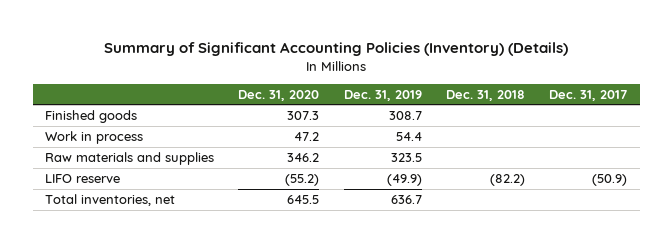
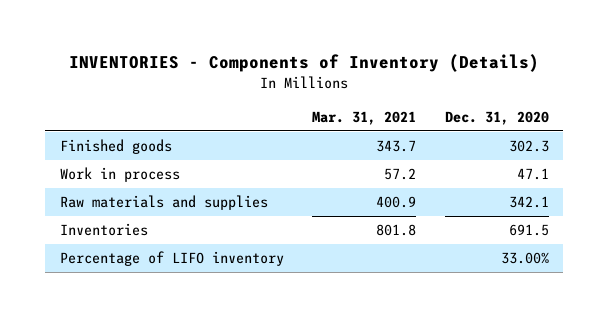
- Summary of Significant Accounting Policies (Inventory) (Details)
+ INVENTORIES - Components of Inventory (Details)
- | Dec. 31, 2020 | Dec. 31, 2019 | Dec. 31, 2018 | Dec. 31, 2017
+ | Mar. 31, 2021 | Dec. 31, 2020
- Finished goods | 307.3 | 308.7 | |
- Work in process | 47.2 | 54.4 | |
- Raw materials and supplies | 346.2 | 323.5 | |
- LIFO reserve | (55.2) | (49.9) | (82.2) | (50.9)
- Total inventories, net | 645.5 | 636.7 | |
+ Finished goods | 343.7 | 302.3
+ Work in process | 57.2 | 47.1
+ Raw materials and supplies | 400.9 | 342.1
+ Inventories | 801.8 | 691.5
+ Percentage of LIFO inventory | | 33.00%

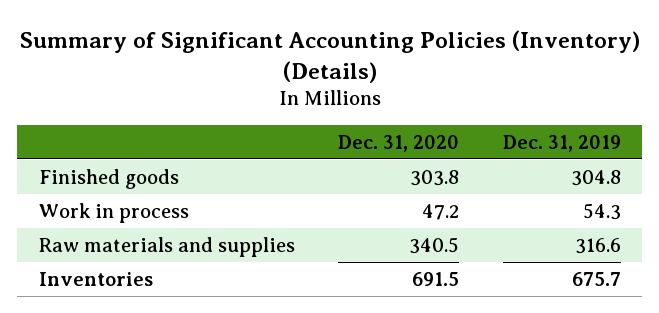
- INVENTORIES - Components of Inventory (Details)
+ Summary of Significant Accounting Policies (Inventory) (Details)
- | Mar. 31, 2021 | Dec. 31, 2020
+ | Dec. 31, 2020 | Dec. 31, 2019
- Finished goods | 343.7 | 302.3
- Work in process | 57.2 | 47.1
- Raw materials and supplies | 400.9 | 342.1
+ Finished goods | 303.8 | 304.8
+ Work in process | 47.2 | 54.3
+ Raw materials and supplies | 340.5 | 316.6
- Percentage of LIFO inventory | | 33.00%

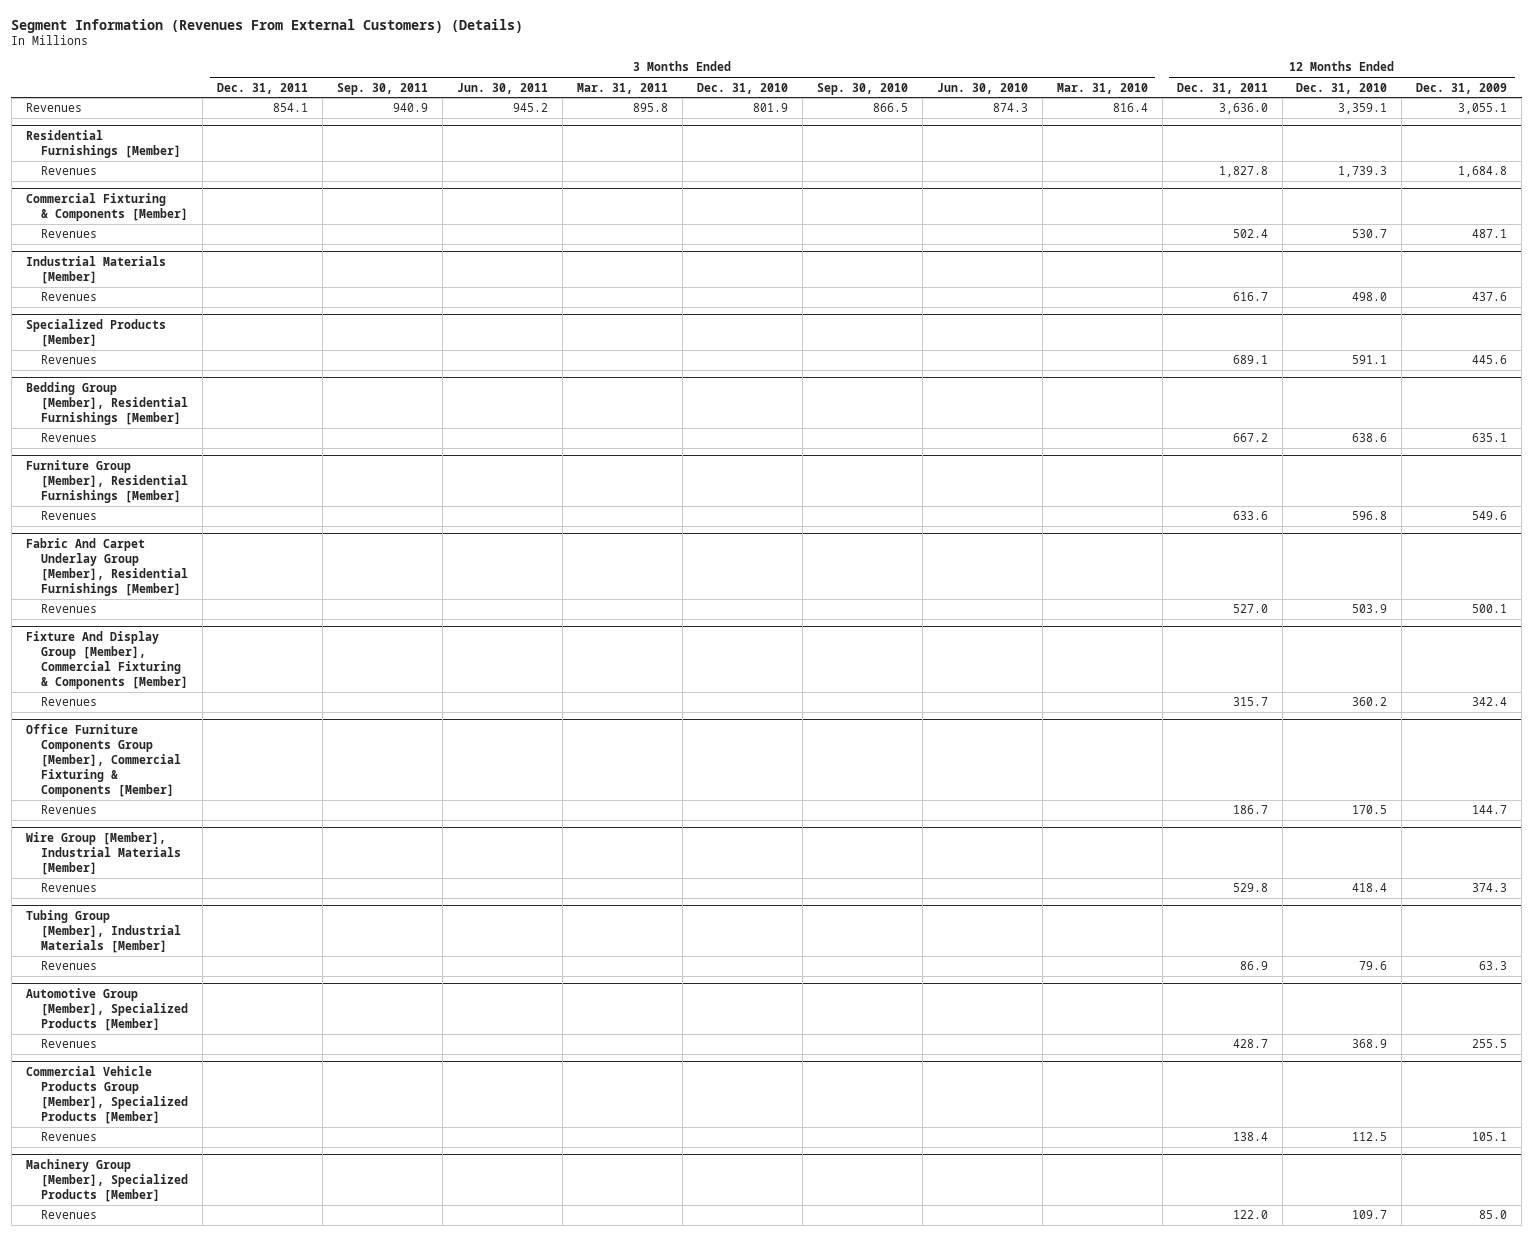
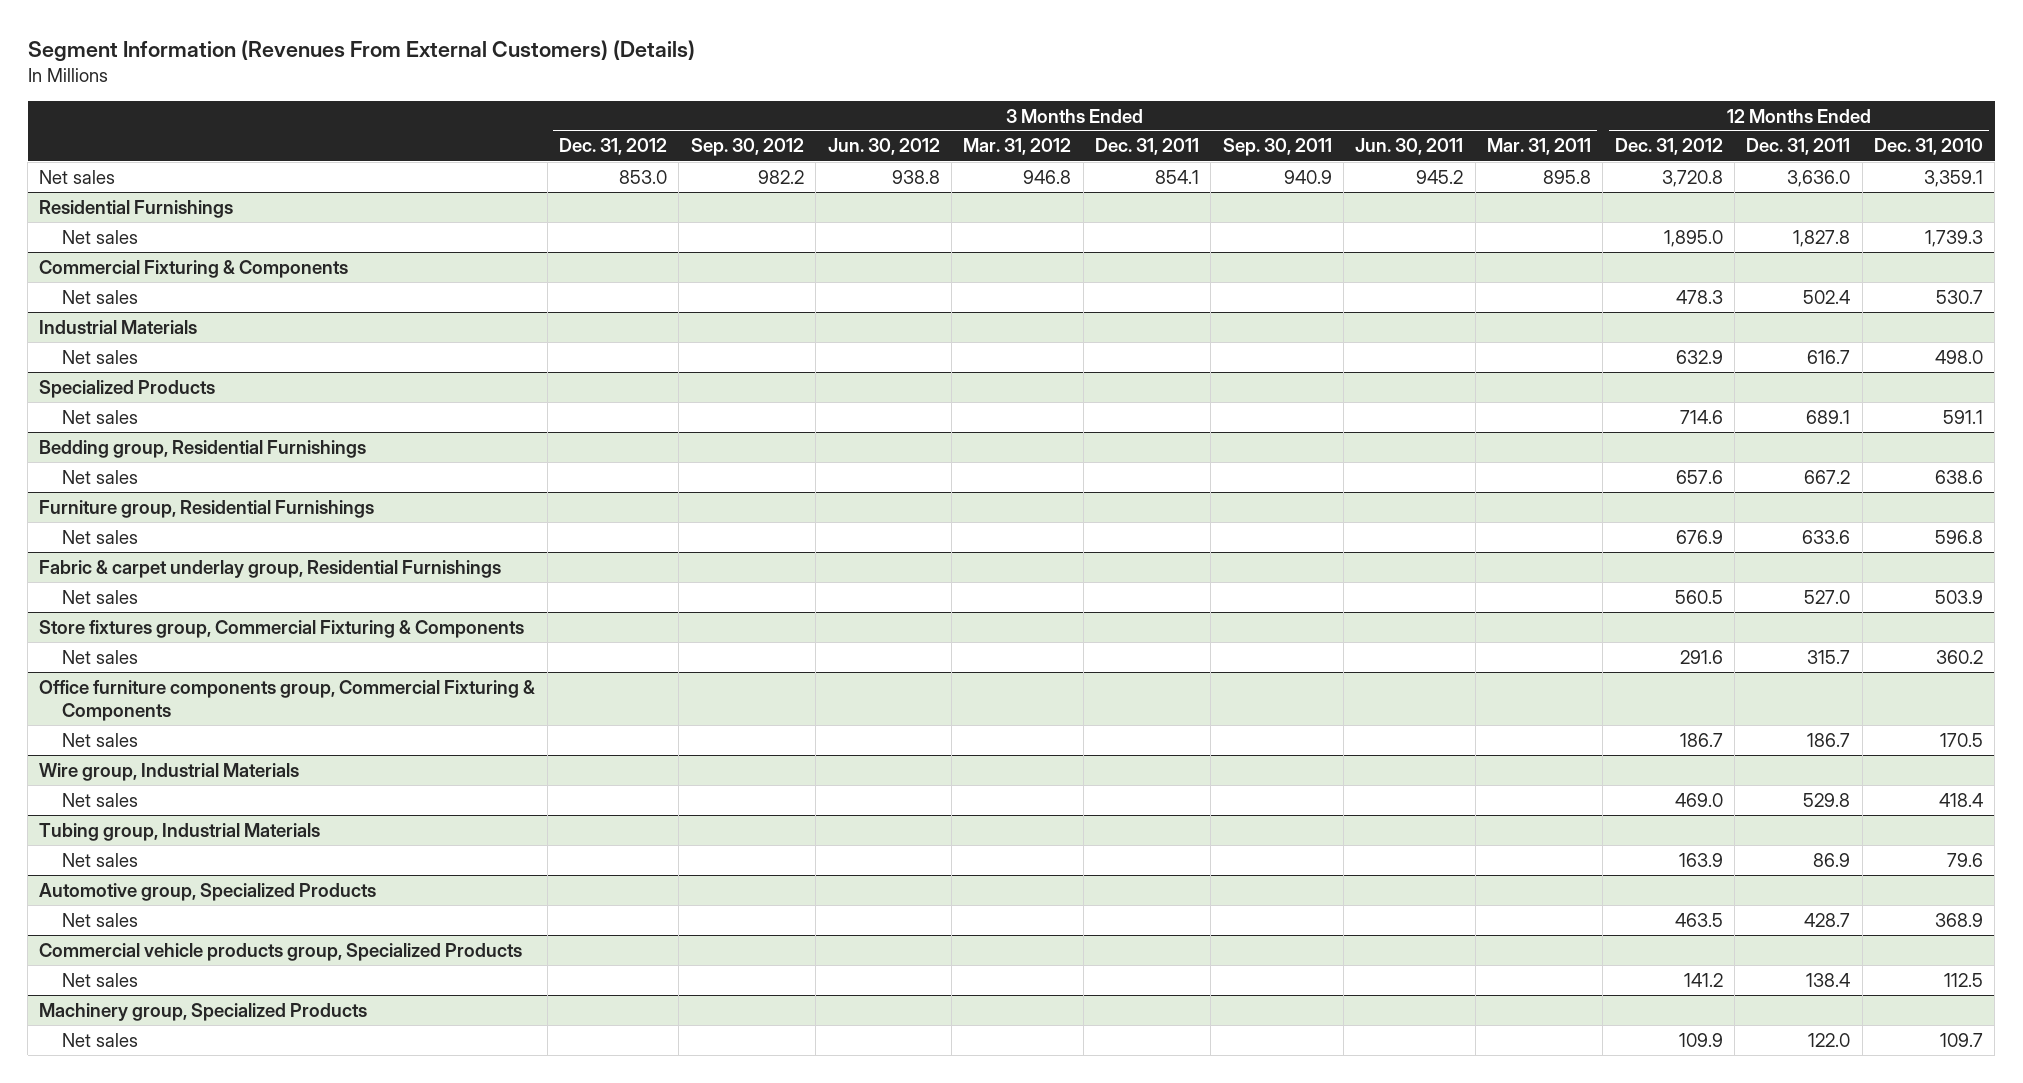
- | 3 Months Ended Dec. 31, 2011 | 3 Months Ended Sep. 30, 2011 | 3 Months Ended Jun. 30, 2011 | 3 Months Ended Mar. 31, 2011 | 3 Months Ended Dec. 31, 2010 | 3 Months Ended Sep. 30, 2010 | 3 Months Ended Jun. 30, 2010 | 3 Months Ended Mar. 31, 2010 | 12 Months Ended Dec. 31, 2011 | 12 Months Ended Dec. 31, 2010 | 12 Months Ended Dec. 31, 2009
+ | 3 Months Ended Dec. 31, 2012 | 3 Months Ended Sep. 30, 2012 | 3 Months Ended Jun. 30, 2012 | 3 Months Ended Mar. 31, 2012 | 3 Months Ended Dec. 31, 2011 | 3 Months Ended Sep. 30, 2011 | 3 Months Ended Jun. 30, 2011 | 3 Months Ended Mar. 31, 2011 | 12 Months Ended Dec. 31, 2012 | 12 Months Ended Dec. 31, 2011 | 12 Months Ended Dec. 31, 2010
- Revenues | 854.1 | 940.9 | 945.2 | 895.8 | 801.9 | 866.5 | 874.3 | 816.4 | 3,636.0 | 3,359.1 | 3,055.1
- Residential Furnishings [Member]
- Revenues | | | | | | | | | 1,827.8 | 1,739.3 | 1,684.8
- Commercial Fixturing & Components [Member]
- Revenues | | | | | | | | | 502.4 | 530.7 | 487.1
- Industrial Materials [Member]
- Revenues | | | | | | | | | 616.7 | 498.0 | 437.6
- Specialized Products [Member]
- Revenues | | | | | | | | | 689.1 | 591.1 | 445.6
- Bedding Group [Member], Residential Furnishings [Member]
- Revenues | | | | | | | | | 667.2 | 638.6 | 635.1
- Furniture Group [Member], Residential Furnishings [Member]
- Revenues | | | | | | | | | 633.6 | 596.8 | 549.6
- Fabric And Carpet Underlay Group [Member], Residential Furnishings [Member]
- Revenues | | | | | | | | | 527.0 | 503.9 | 500.1
- Fixture And Display Group [Member], Commercial Fixturing & Components [Member]
- Revenues | | | | | | | | | 315.7 | 360.2 | 342.4
- Office Furniture Components Group [Member], Commercial Fixturing & Components [Member]
- Revenues | | | | | | | | | 186.7 | 170.5 | 144.7
- Wire Group [Member], Industrial Materials [Member]
- Revenues | | | | | | | | | 529.8 | 418.4 | 374.3
- Tubing Group [Member], Industrial Materials [Member]
- Revenues | | | | | | | | | 86.9 | 79.6 | 63.3
- Automotive Group [Member], Specialized Products [Member]
- Revenues | | | | | | | | | 428.7 | 368.9 | 255.5
- Commercial Vehicle Products Group [Member], Specialized Products [Member]
- Revenues | | | | | | | | | 138.4 | 112.5 | 105.1
- Machinery Group [Member], Specialized Products [Member]
- Revenues | | | | | | | | | 122.0 | 109.7 | 85.0
+ Net sales | 853.0 | 982.2 | 938.8 | 946.8 | 854.1 | 940.9 | 945.2 | 895.8 | 3,720.8 | 3,636.0 | 3,359.1
+ Residential Furnishings
+ Net sales | | | | | | | | | 1,895.0 | 1,827.8 | 1,739.3
+ Commercial Fixturing & Components
+ Net sales | | | | | | | | | 478.3 | 502.4 | 530.7
+ Industrial Materials
+ Net sales | | | | | | | | | 632.9 | 616.7 | 498.0
+ Specialized Products
+ Net sales | | | | | | | | | 714.6 | 689.1 | 591.1
+ Bedding group, Residential Furnishings
+ Net sales | | | | | | | | | 657.6 | 667.2 | 638.6
+ Furniture group, Residential Furnishings
+ Net sales | | | | | | | | | 676.9 | 633.6 | 596.8
+ Fabric & carpet underlay group, Residential Furnishings
+ Net sales | | | | | | | | | 560.5 | 527.0 | 503.9
+ Store fixtures group, Commercial Fixturing & Components
+ Net sales | | | | | | | | | 291.6 | 315.7 | 360.2
+ Office furniture components group, Commercial Fixturing & Components
+ Net sales | | | | | | | | | 186.7 | 186.7 | 170.5
+ Wire group, Industrial Materials
+ Net sales | | | | | | | | | 469.0 | 529.8 | 418.4
+ Tubing group, Industrial Materials
+ Net sales | | | | | | | | | 163.9 | 86.9 | 79.6
+ Automotive group, Specialized Products
+ Net sales | | | | | | | | | 463.5 | 428.7 | 368.9
+ Commercial vehicle products group, Specialized Products
+ Net sales | | | | | | | | | 141.2 | 138.4 | 112.5
+ Machinery group, Specialized Products
+ Net sales | | | | | | | | | 109.9 | 122.0 | 109.7

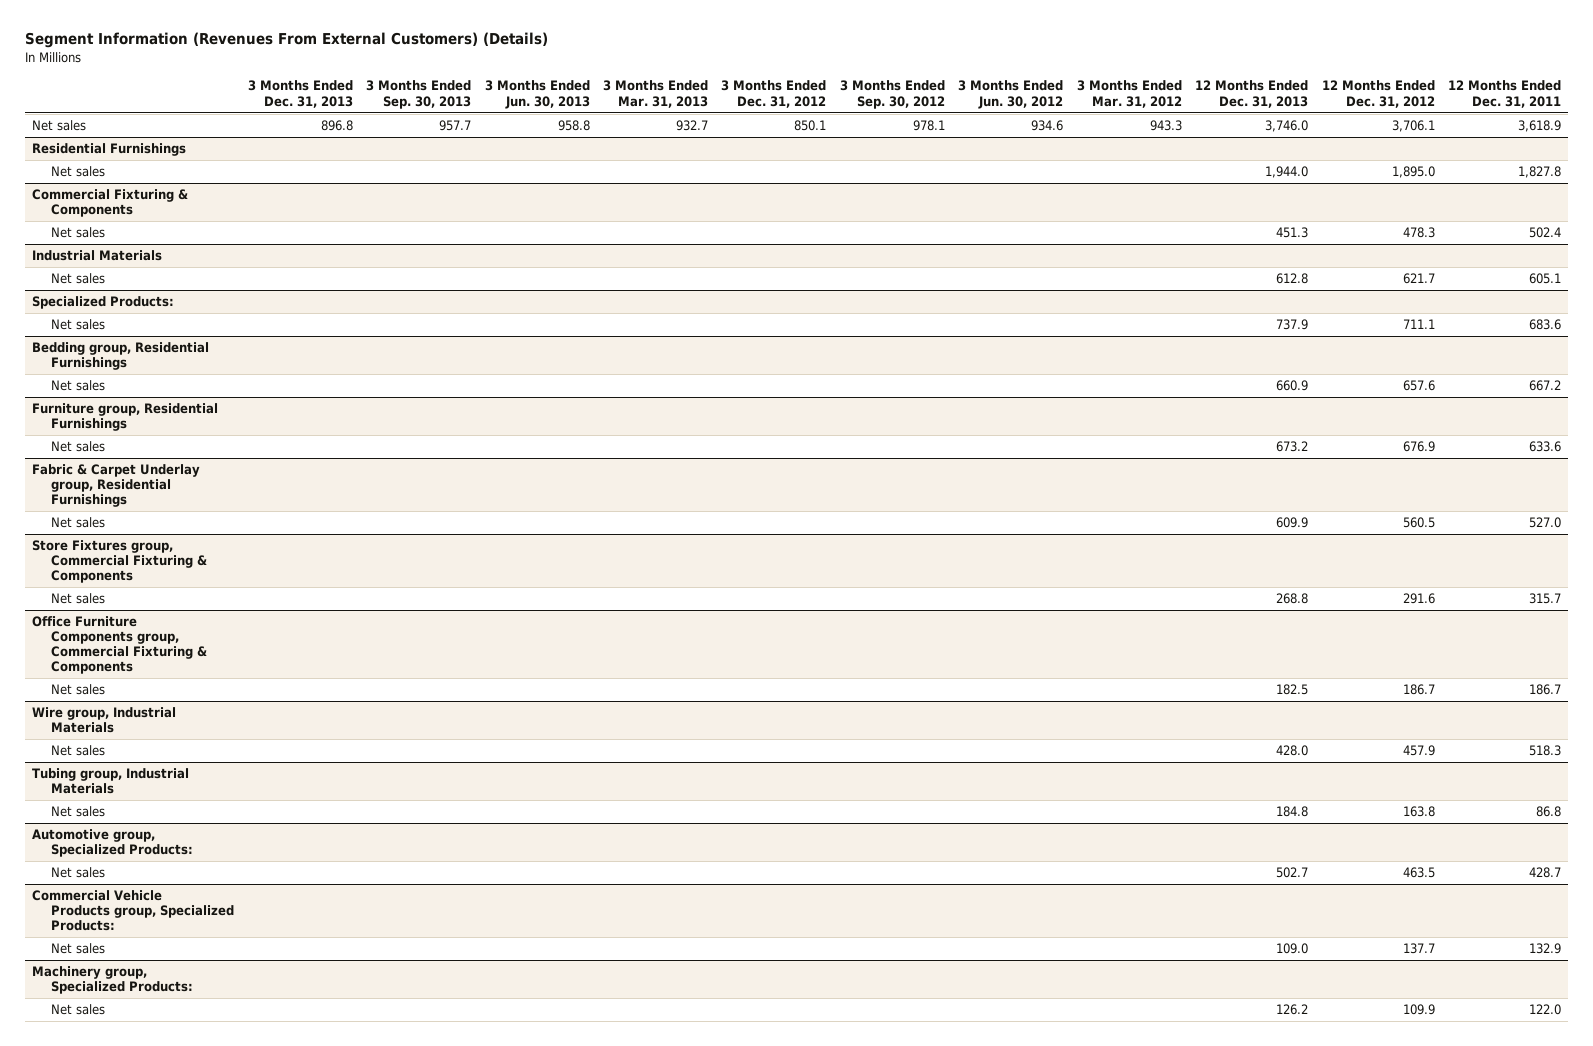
- | 3 Months Ended Dec. 31, 2012 | 3 Months Ended Sep. 30, 2012 | 3 Months Ended Jun. 30, 2012 | 3 Months Ended Mar. 31, 2012 | 3 Months Ended Dec. 31, 2011 | 3 Months Ended Sep. 30, 2011 | 3 Months Ended Jun. 30, 2011 | 3 Months Ended Mar. 31, 2011 | 12 Months Ended Dec. 31, 2012 | 12 Months Ended Dec. 31, 2011 | 12 Months Ended Dec. 31, 2010
+ | 3 Months Ended Dec. 31, 2013 | 3 Months Ended Sep. 30, 2013 | 3 Months Ended Jun. 30, 2013 | 3 Months Ended Mar. 31, 2013 | 3 Months Ended Dec. 31, 2012 | 3 Months Ended Sep. 30, 2012 | 3 Months Ended Jun. 30, 2012 | 3 Months Ended Mar. 31, 2012 | 12 Months Ended Dec. 31, 2013 | 12 Months Ended Dec. 31, 2012 | 12 Months Ended Dec. 31, 2011
- Net sales | 853.0 | 982.2 | 938.8 | 946.8 | 854.1 | 940.9 | 945.2 | 895.8 | 3,720.8 | 3,636.0 | 3,359.1
+ Net sales | 896.8 | 957.7 | 958.8 | 932.7 | 850.1 | 978.1 | 934.6 | 943.3 | 3,746.0 | 3,706.1 | 3,618.9
@ Industrial Materials
- Net sales | | | | | | | | | 632.9 | 616.7 | 498.0
- Specialized Products
- Net sales | | | | | | | | | 714.6 | 689.1 | 591.1
@ Industrial Materials
+ Net sales | | | | | | | | | 612.8 | 621.7 | 605.1
+ Specialized Products:
+ Net sales | | | | | | | | | 737.9 | 711.1 | 683.6
- Fabric & carpet underlay group, Residential Furnishings
+ Fabric & Carpet Underlay group, Residential Furnishings
- Store fixtures group, Commercial Fixturing & Components
+ Store Fixtures group, Commercial Fixturing & Components
- Office furniture components group, Commercial Fixturing & Components
+ Office Furniture Components group, Commercial Fixturing & Components
@ Wire group, Industrial Materials
- Net sales | | | | | | | | | 469.0 | 529.8 | 418.4
+ Net sales | | | | | | | | | 428.0 | 457.9 | 518.3
@ Tubing group, Industrial Materials
- Net sales | | | | | | | | | 163.9 | 86.9 | 79.6
- Automotive group, Specialized Products
@ Tubing group, Industrial Materials
+ Net sales | | | | | | | | | 184.8 | 163.8 | 86.8
+ Automotive group, Specialized Products:
- Commercial vehicle products group, Specialized Products
- Net sales | | | | | | | | | 141.2 | 138.4 | 112.5
- Machinery group, Specialized Products
+ Commercial Vehicle Products group, Specialized Products:
+ Net sales | | | | | | | | | 109.0 | 137.7 | 132.9
+ Machinery group, Specialized Products:

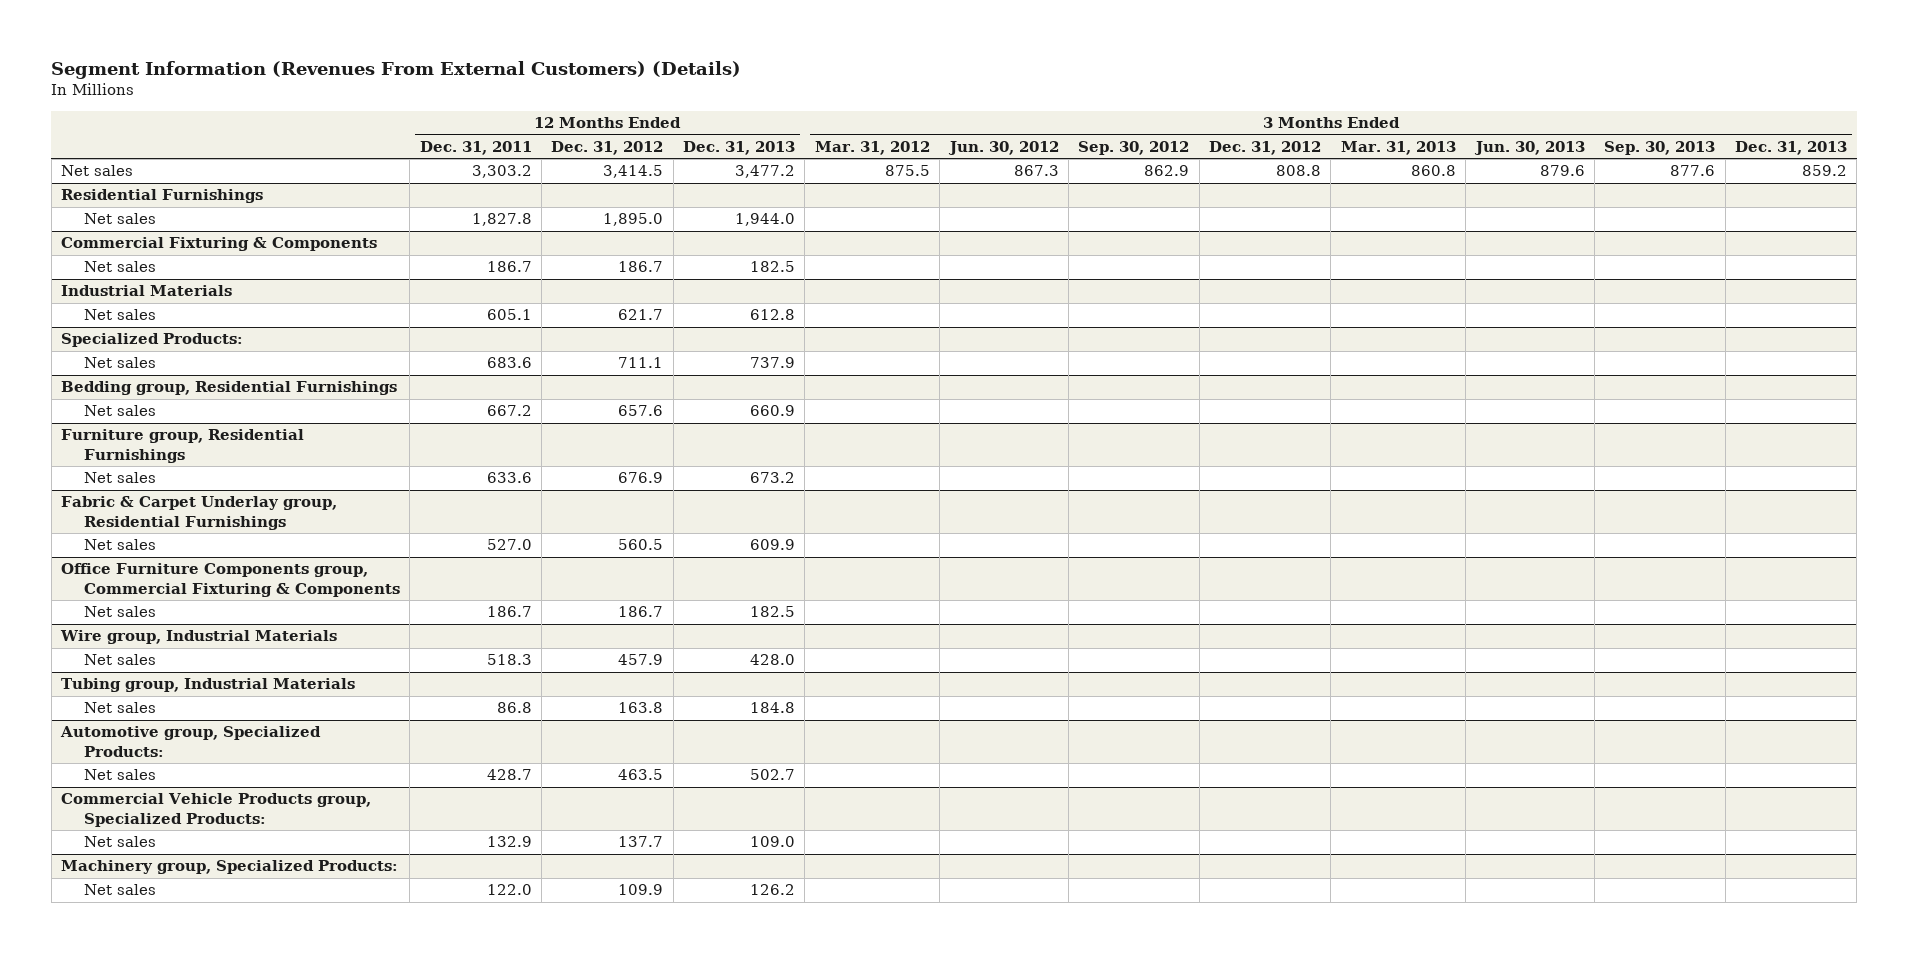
- | 3 Months Ended Dec. 31, 2013 | 3 Months Ended Sep. 30, 2013 | 3 Months Ended Jun. 30, 2013 | 3 Months Ended Mar. 31, 2013 | 3 Months Ended Dec. 31, 2012 | 3 Months Ended Sep. 30, 2012 | 3 Months Ended Jun. 30, 2012 | 3 Months Ended Mar. 31, 2012 | 12 Months Ended Dec. 31, 2013 | 12 Months Ended Dec. 31, 2012 | 12 Months Ended Dec. 31, 2011
+ | 12 Months Ended Dec. 31, 2011 | 12 Months Ended Dec. 31, 2012 | 12 Months Ended Dec. 31, 2013 | 3 Months Ended Mar. 31, 2012 | 3 Months Ended Jun. 30, 2012 | 3 Months Ended Sep. 30, 2012 | 3 Months Ended Dec. 31, 2012 | 3 Months Ended Mar. 31, 2013 | 3 Months Ended Jun. 30, 2013 | 3 Months Ended Sep. 30, 2013 | 3 Months Ended Dec. 31, 2013
- Net sales | 896.8 | 957.7 | 958.8 | 932.7 | 850.1 | 978.1 | 934.6 | 943.3 | 3,746.0 | 3,706.1 | 3,618.9
+ Net sales | 3,303.2 | 3,414.5 | 3,477.2 | 875.5 | 867.3 | 862.9 | 808.8 | 860.8 | 879.6 | 877.6 | 859.2
@ Commercial Fixturing & Components
- Net sales | | | | | | | | | 451.3 | 478.3 | 502.4
+ Net sales | 186.7 | 186.7 | 182.5 | | | | | | | |
- Store Fixtures group, Commercial Fixturing & Components
- Net sales | | | | | | | | | 268.8 | 291.6 | 315.7

